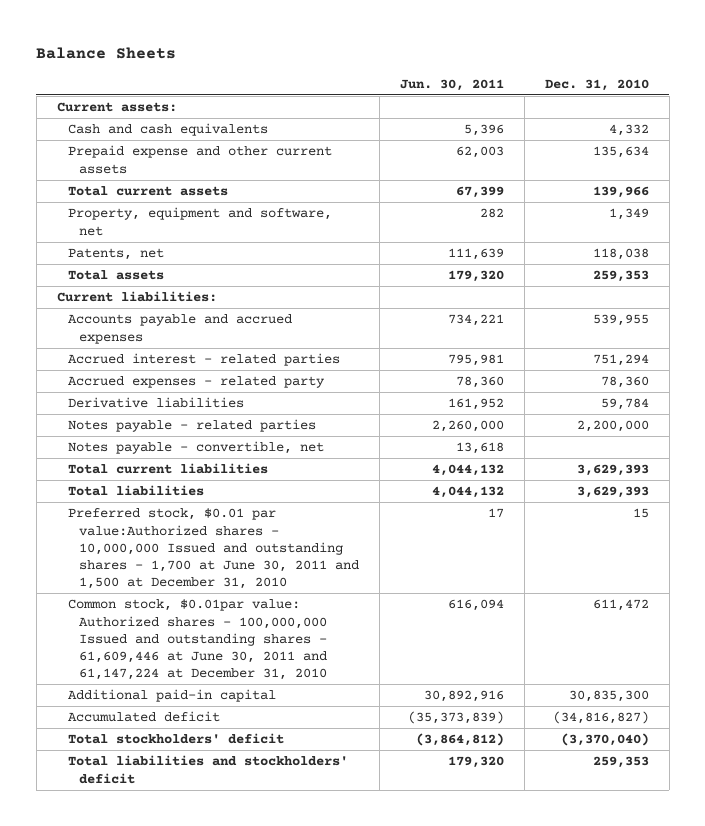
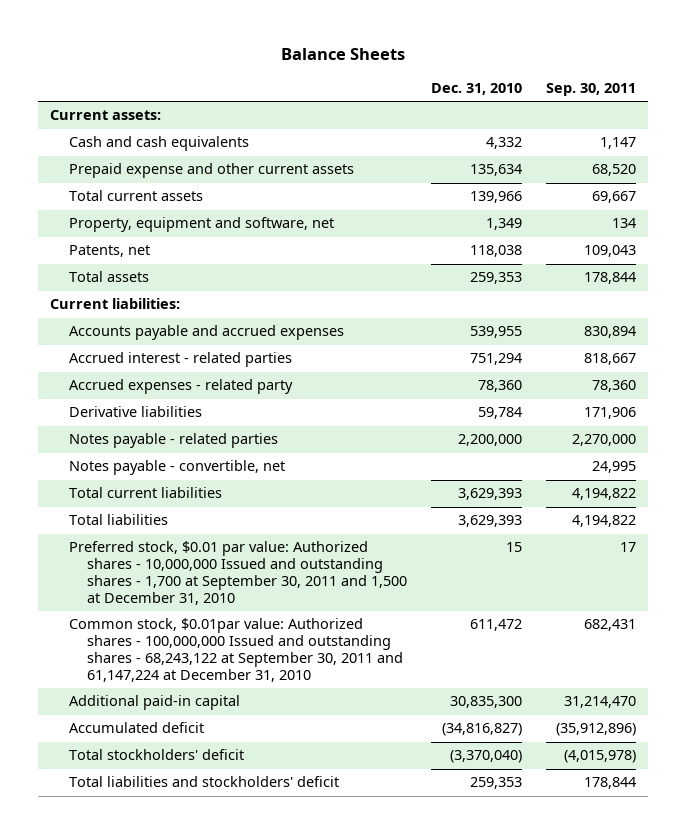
- | Jun. 30, 2011 | Dec. 31, 2010
+ | Dec. 31, 2010 | Sep. 30, 2011
- Preferred stock, $0.01 par value:Authorized shares - 10,000,000 Issued and outstanding shares - 1,700 at June 30, 2011 and 1,500 at December 31, 2010 | 17 | 15
- Common stock, $0.01par value: Authorized shares - 100,000,000 Issued and outstanding shares - 61,609,446 at June 30, 2011 and 61,147,224 at December 31, 2010 | 616,094 | 611,472
+ Preferred stock, $0.01 par value: Authorized shares - 10,000,000 Issued and outstanding shares - 1,700 at September 30, 2011 and 1,500 at December 31, 2010 | 15 | 17
+ Common stock, $0.01par value: Authorized shares - 100,000,000 Issued and outstanding shares - 68,243,122 at September 30, 2011 and 61,147,224 at December 31, 2010 | 611,472 | 682,431

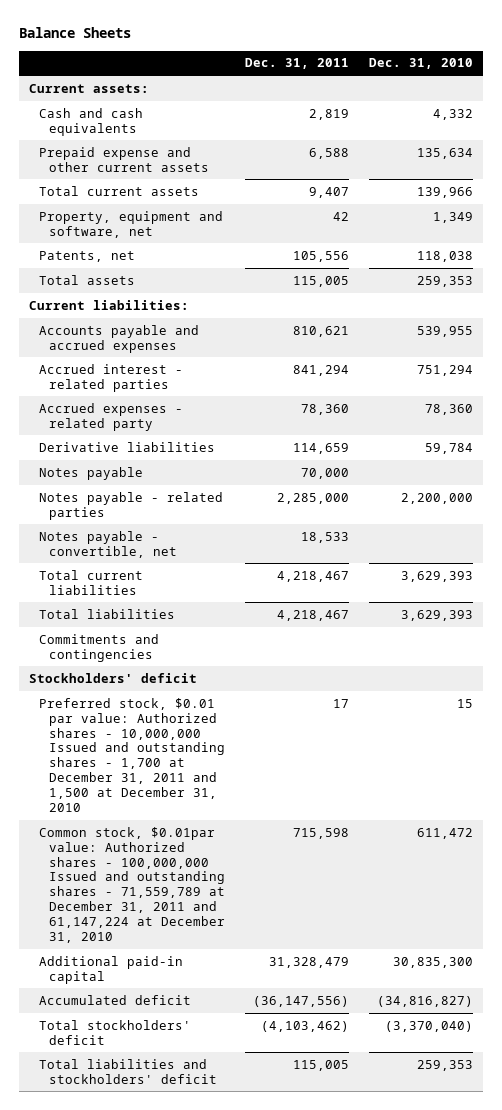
- | Dec. 31, 2010 | Sep. 30, 2011
+ | Dec. 31, 2011 | Dec. 31, 2010
+ Notes payable | 70,000 |
- Preferred stock, $0.01 par value: Authorized shares - 10,000,000 Issued and outstanding shares - 1,700 at September 30, 2011 and 1,500 at December 31, 2010 | 15 | 17
- Common stock, $0.01par value: Authorized shares - 100,000,000 Issued and outstanding shares - 68,243,122 at September 30, 2011 and 61,147,224 at December 31, 2010 | 611,472 | 682,431
+ Commitments and contingencies
+ Stockholders' deficit
+ Preferred stock, $0.01 par value: Authorized shares - 10,000,000 Issued and outstanding shares - 1,700 at December 31, 2011 and 1,500 at December 31, 2010 | 17 | 15
+ Common stock, $0.01par value: Authorized shares - 100,000,000 Issued and outstanding shares - 71,559,789 at December 31, 2011 and 61,147,224 at December 31, 2010 | 715,598 | 611,472

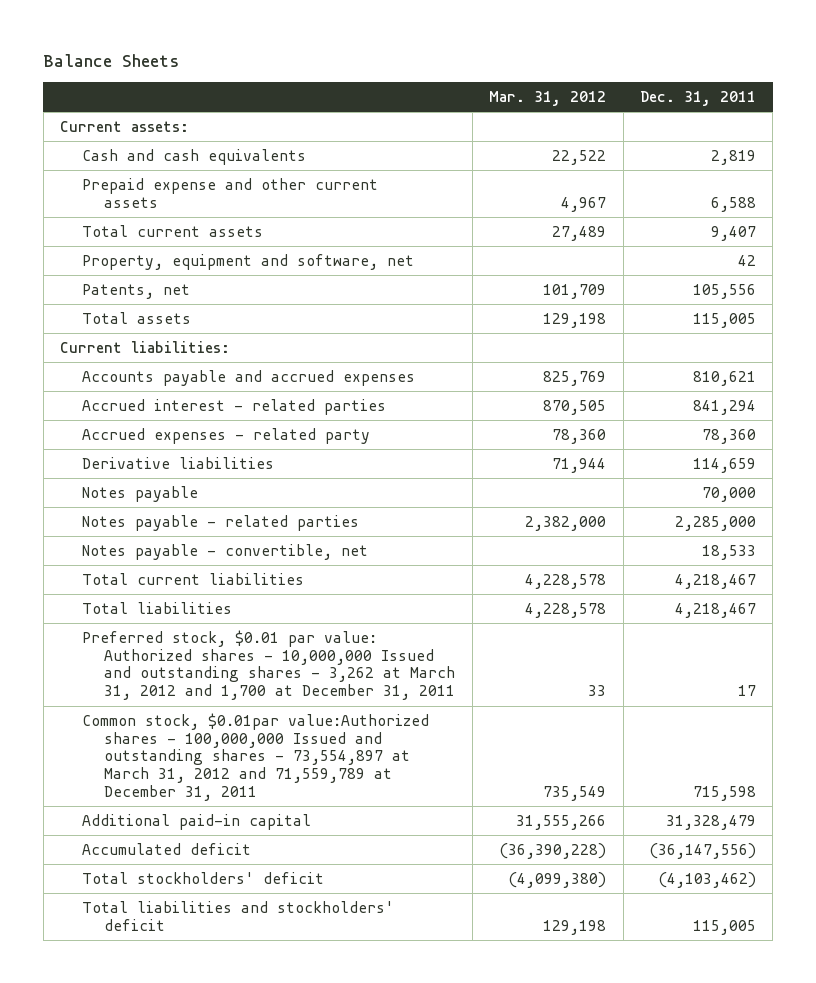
- | Dec. 31, 2011 | Dec. 31, 2010
+ | Mar. 31, 2012 | Dec. 31, 2011
- Commitments and contingencies
- Stockholders' deficit
- Preferred stock, $0.01 par value: Authorized shares - 10,000,000 Issued and outstanding shares - 1,700 at December 31, 2011 and 1,500 at December 31, 2010 | 17 | 15
- Common stock, $0.01par value: Authorized shares - 100,000,000 Issued and outstanding shares - 71,559,789 at December 31, 2011 and 61,147,224 at December 31, 2010 | 715,598 | 611,472
+ Preferred stock, $0.01 par value: Authorized shares - 10,000,000 Issued and outstanding shares - 3,262 at March 31, 2012 and 1,700 at December 31, 2011 | 33 | 17
+ Common stock, $0.01par value:Authorized shares - 100,000,000 Issued and outstanding shares - 73,554,897 at March 31, 2012 and 71,559,789 at December 31, 2011 | 735,549 | 715,598

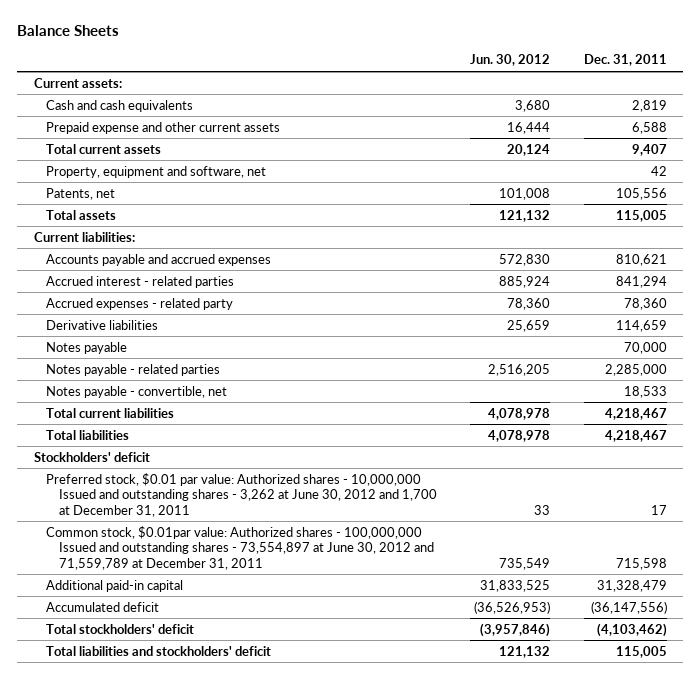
- | Mar. 31, 2012 | Dec. 31, 2011
+ | Jun. 30, 2012 | Dec. 31, 2011
- Preferred stock, $0.01 par value: Authorized shares - 10,000,000 Issued and outstanding shares - 3,262 at March 31, 2012 and 1,700 at December 31, 2011 | 33 | 17
- Common stock, $0.01par value:Authorized shares - 100,000,000 Issued and outstanding shares - 73,554,897 at March 31, 2012 and 71,559,789 at December 31, 2011 | 735,549 | 715,598
+ Stockholders' deficit
+ Preferred stock, $0.01 par value: Authorized shares - 10,000,000 Issued and outstanding shares - 3,262 at June 30, 2012 and 1,700 at December 31, 2011 | 33 | 17
+ Common stock, $0.01par value: Authorized shares - 100,000,000 Issued and outstanding shares - 73,554,897 at June 30, 2012 and 71,559,789 at December 31, 2011 | 735,549 | 715,598

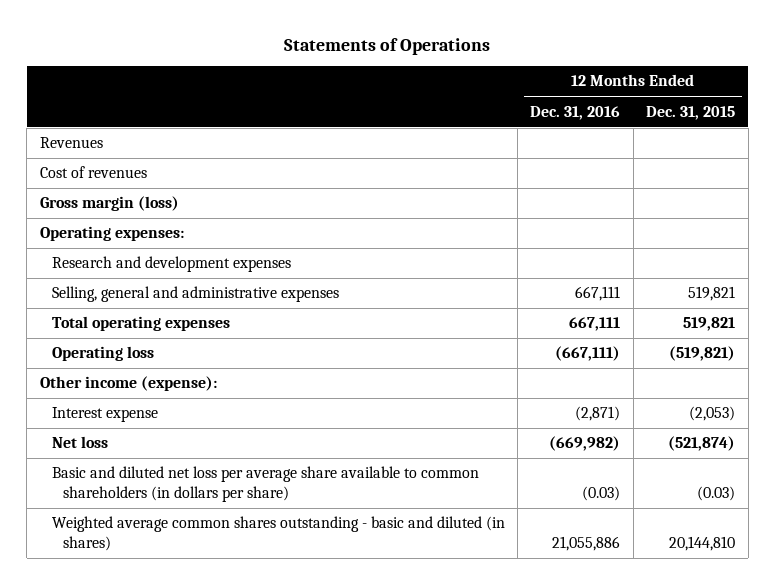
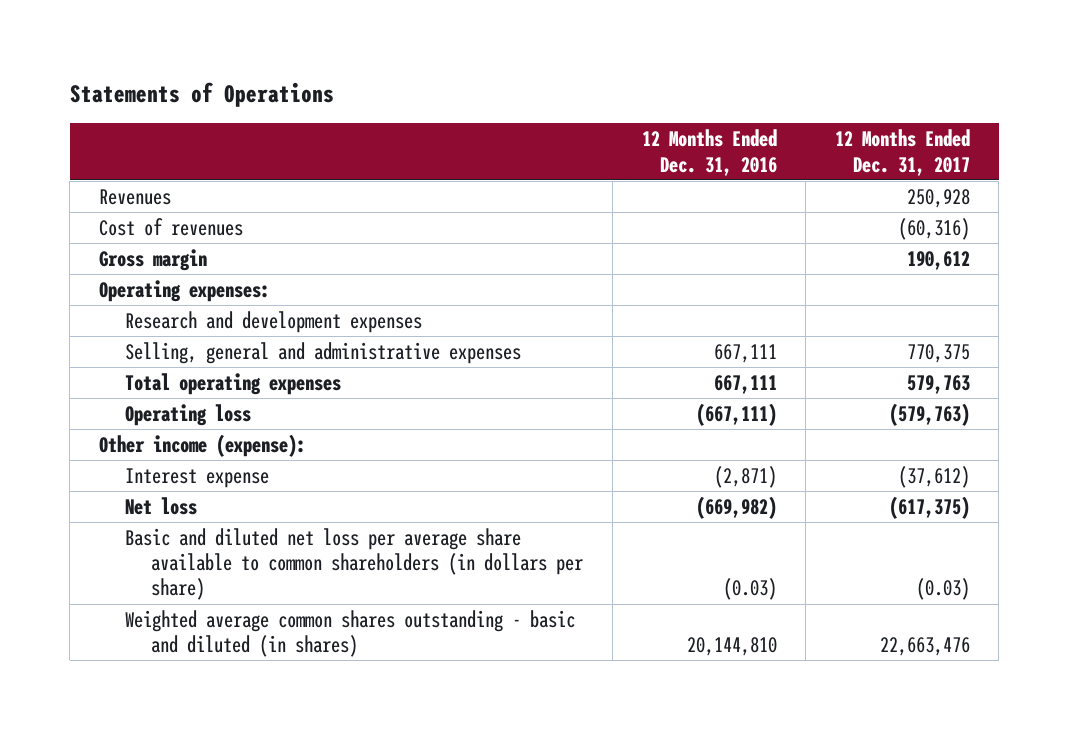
- | 12 Months Ended Dec. 31, 2016 | 12 Months Ended Dec. 31, 2015
+ | 12 Months Ended Dec. 31, 2016 | 12 Months Ended Dec. 31, 2017
- Gross margin (loss)
+ Gross margin | | 190,612
- Weighted average common shares outstanding - basic and diluted (in shares) | 21,055,886 | 20,144,810
+ Weighted average common shares outstanding - basic and diluted (in shares) | 20,144,810 | 22,663,476

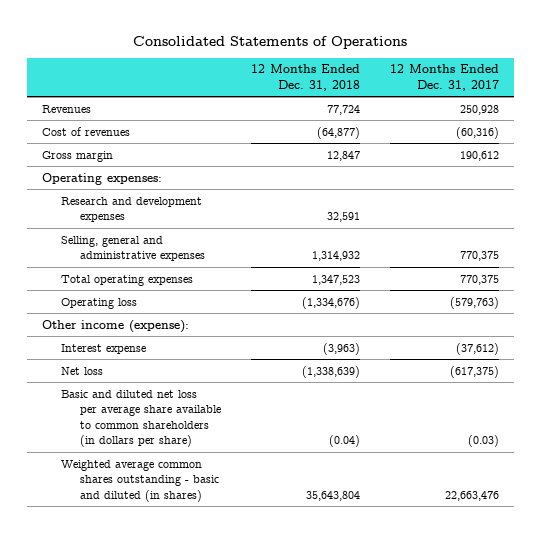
- Statements of Operations
+ Consolidated Statements of Operations
- | 12 Months Ended Dec. 31, 2016 | 12 Months Ended Dec. 31, 2017
+ | 12 Months Ended Dec. 31, 2018 | 12 Months Ended Dec. 31, 2017
- Total operating expenses | 667,111 | 579,763
+ Total operating expenses | 1,347,523 | 770,375

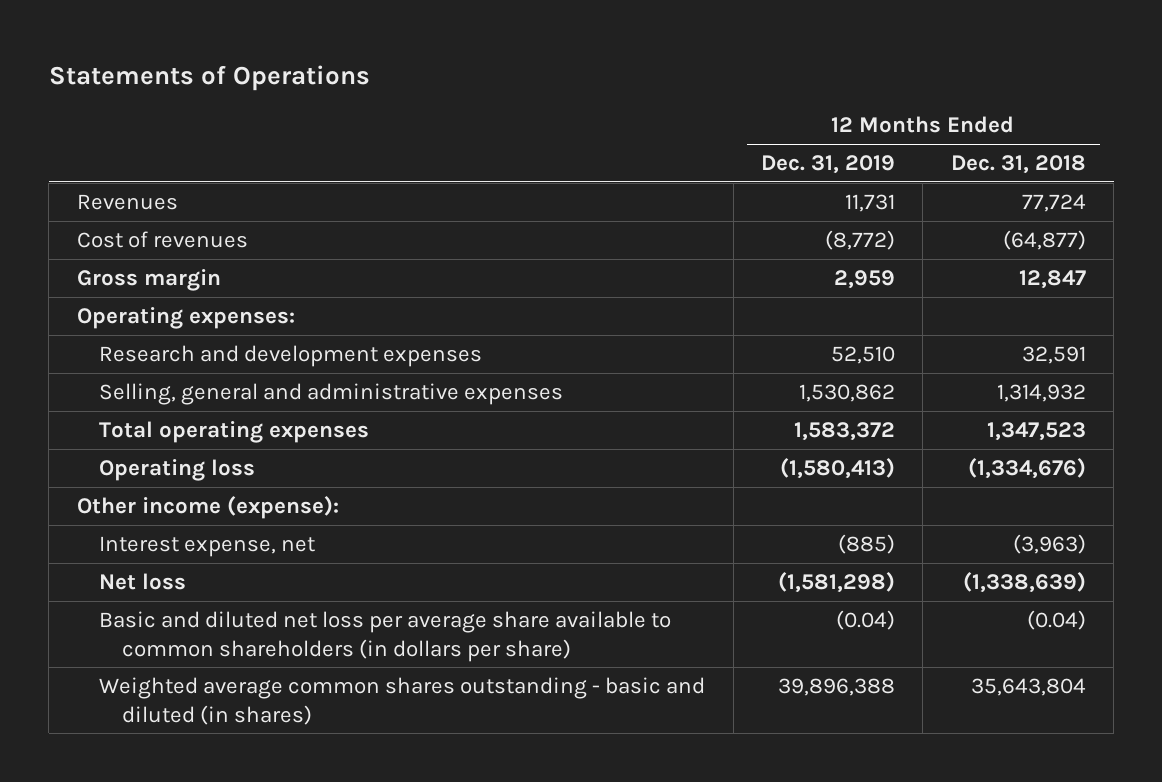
- Consolidated Statements of Operations
+ Statements of Operations
- | 12 Months Ended Dec. 31, 2018 | 12 Months Ended Dec. 31, 2017
+ | 12 Months Ended Dec. 31, 2019 | 12 Months Ended Dec. 31, 2018
- Interest expense | (3,963) | (37,612)
+ Interest expense, net | (885) | (3,963)

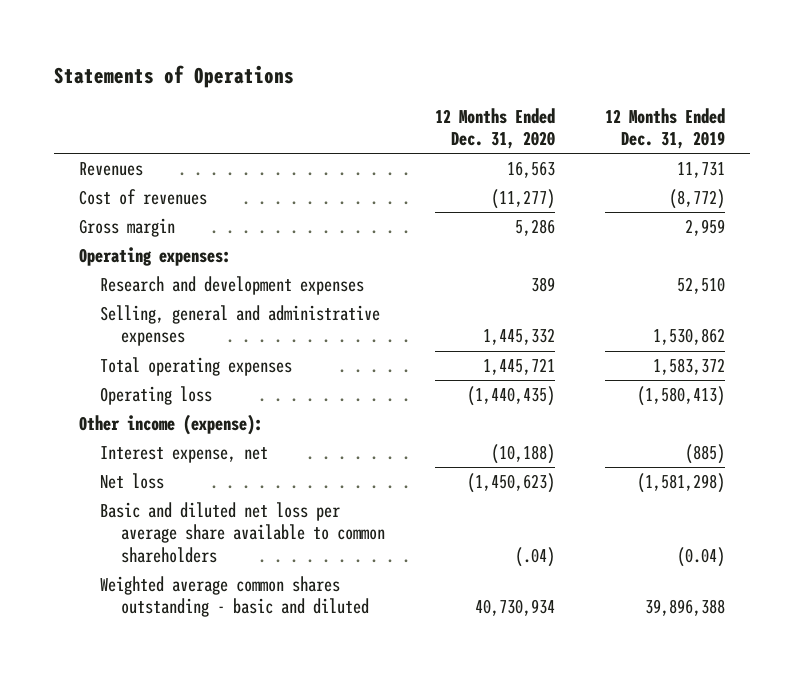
- | 12 Months Ended Dec. 31, 2019 | 12 Months Ended Dec. 31, 2018
+ | 12 Months Ended Dec. 31, 2020 | 12 Months Ended Dec. 31, 2019
- Basic and diluted net loss per average share available to common shareholders (in dollars per share) | (0.04) | (0.04)
- Weighted average common shares outstanding - basic and diluted (in shares) | 39,896,388 | 35,643,804
+ Basic and diluted net loss per average share available to common shareholders | (.04) | (0.04)
+ Weighted average common shares outstanding - basic and diluted | 40,730,934 | 39,896,388

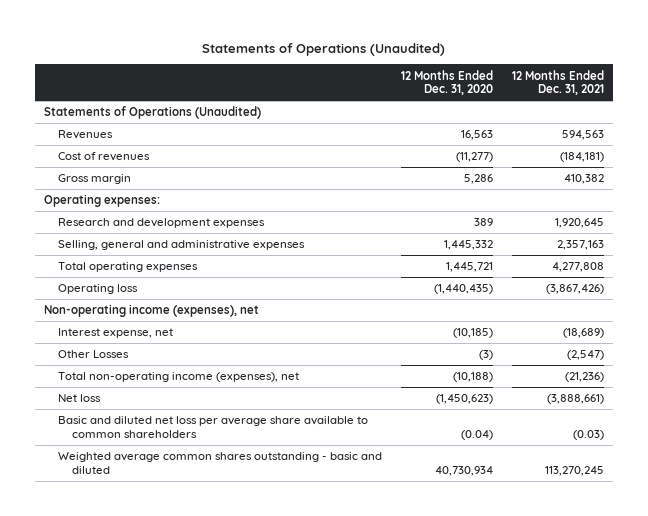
- Statements of Operations
+ Statements of Operations (Unaudited)
- | 12 Months Ended Dec. 31, 2020 | 12 Months Ended Dec. 31, 2019
+ | 12 Months Ended Dec. 31, 2020 | 12 Months Ended Dec. 31, 2021
+ Statements of Operations (Unaudited)
- Other income (expense):
- Interest expense, net | (10,188) | (885)
+ Non-operating income (expenses), net
+ Interest expense, net | (10,185) | (18,689)
+ Other Losses | (3) | (2,547)
+ Total non-operating income (expenses), net | (10,188) | (21,236)
- Basic and diluted net loss per average share available to common shareholders | (.04) | (0.04)
+ Basic and diluted net loss per average share available to common shareholders | (0.04) | (0.03)

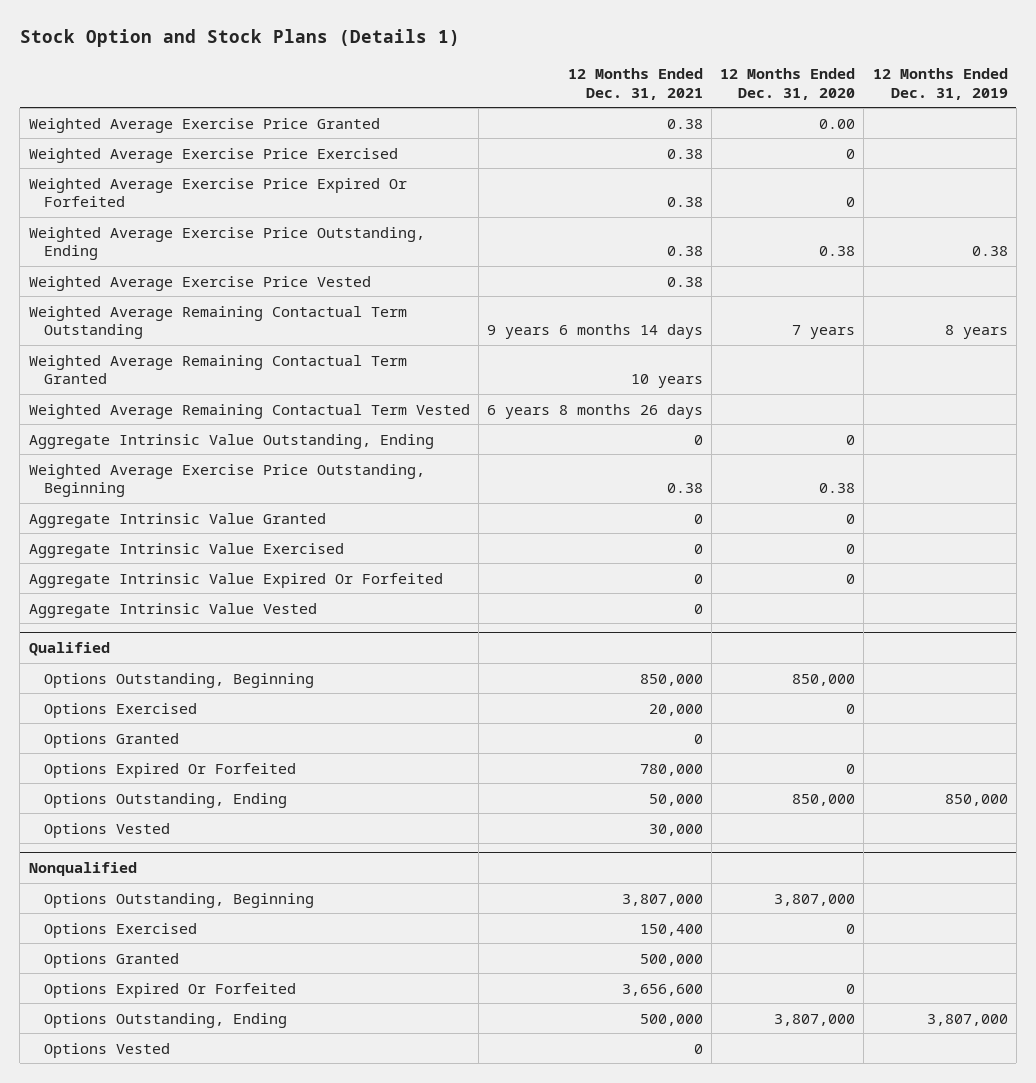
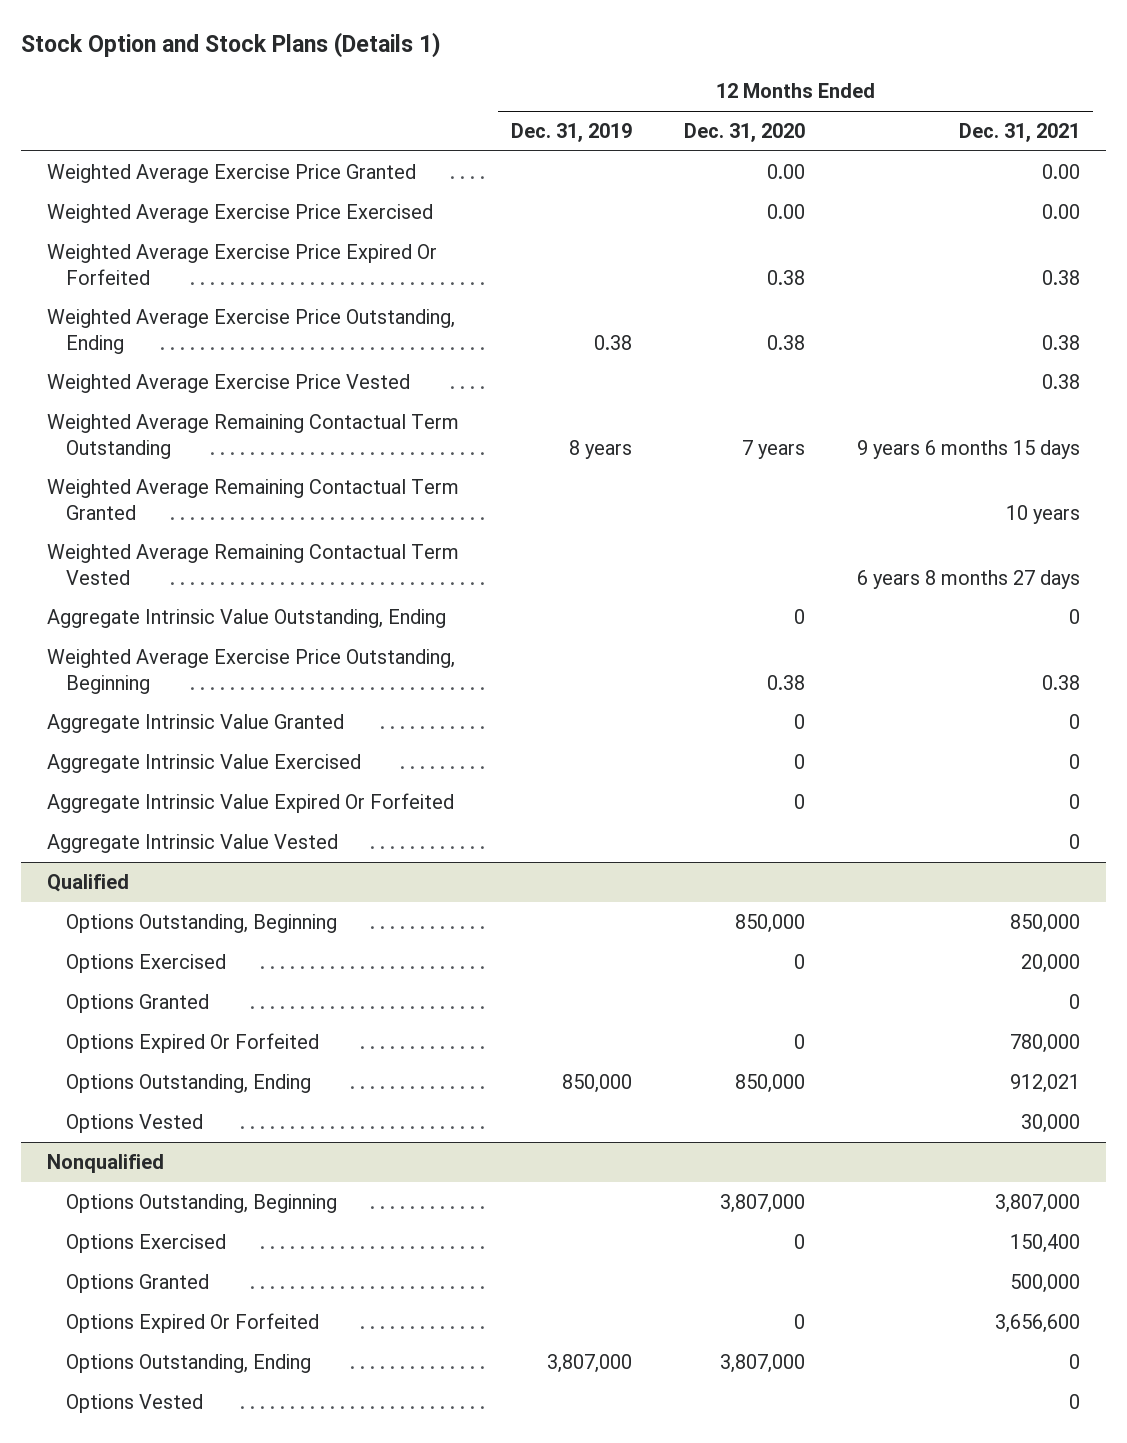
- | 12 Months Ended Dec. 31, 2021 | 12 Months Ended Dec. 31, 2020 | 12 Months Ended Dec. 31, 2019
+ | 12 Months Ended Dec. 31, 2019 | 12 Months Ended Dec. 31, 2020 | 12 Months Ended Dec. 31, 2021
- Weighted Average Exercise Price Granted | 0.38 | 0.00 |
- Weighted Average Exercise Price Exercised | 0.38 | 0 |
- Weighted Average Exercise Price Expired Or Forfeited | 0.38 | 0 |
+ Weighted Average Exercise Price Granted | | 0.00 | 0.00
+ Weighted Average Exercise Price Exercised | | 0.00 | 0.00
+ Weighted Average Exercise Price Expired Or Forfeited | | 0.38 | 0.38
- Weighted Average Remaining Contactual Term Outstanding | 9 years 6 months 14 days | 7 years | 8 years
+ Weighted Average Remaining Contactual Term Outstanding | 8 years | 7 years | 9 years 6 months 15 days
- Weighted Average Remaining Contactual Term Vested | 6 years 8 months 26 days | |
+ Weighted Average Remaining Contactual Term Vested | | | 6 years 8 months 27 days
@ Qualified
- Options Outstanding, Ending | 50,000 | 850,000 | 850,000
+ Options Outstanding, Ending | 850,000 | 850,000 | 912,021
@ Nonqualified
- Options Outstanding, Ending | 500,000 | 3,807,000 | 3,807,000
+ Options Outstanding, Ending | 3,807,000 | 3,807,000 | 0

